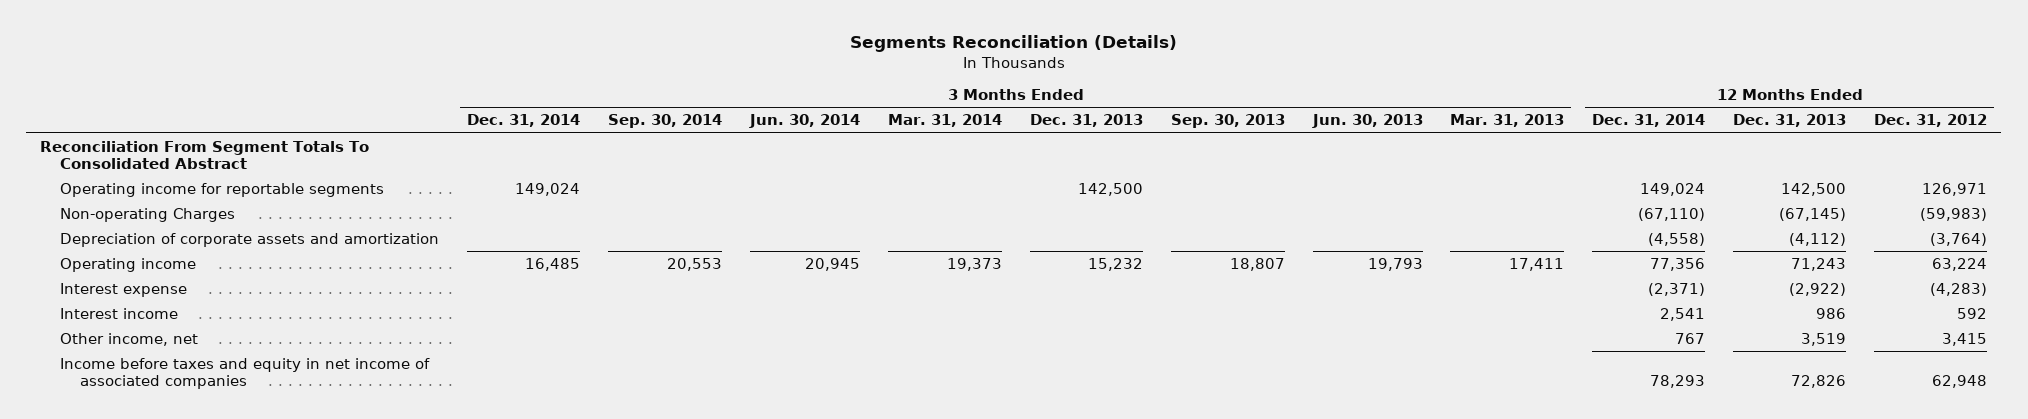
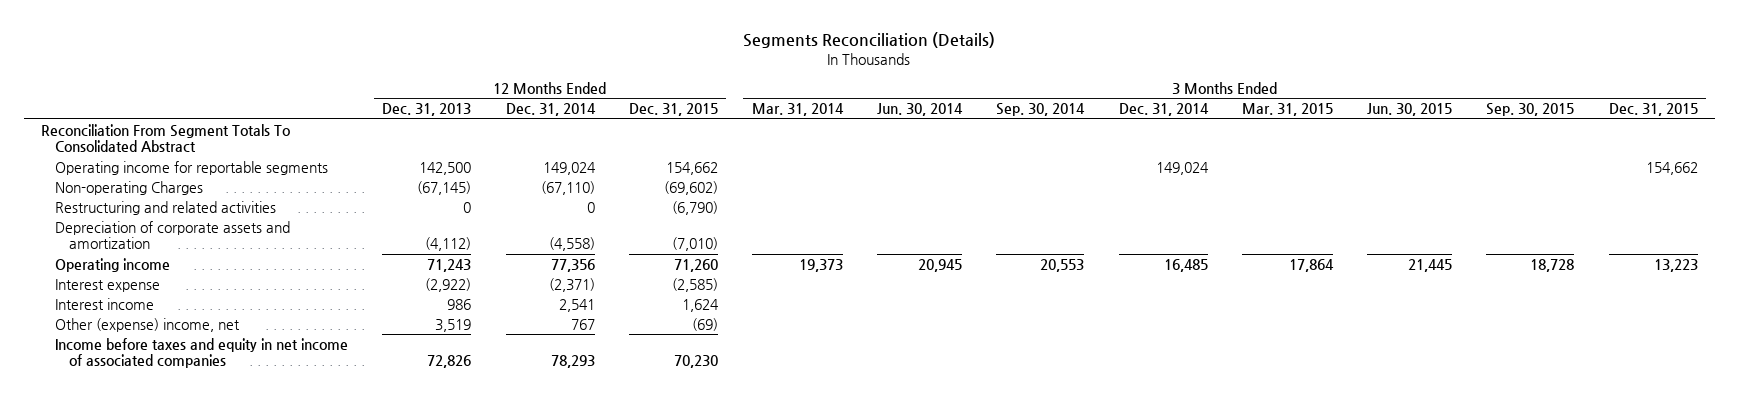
- | 3 Months Ended Dec. 31, 2014 | 3 Months Ended Sep. 30, 2014 | 3 Months Ended Jun. 30, 2014 | 3 Months Ended Mar. 31, 2014 | 3 Months Ended Dec. 31, 2013 | 3 Months Ended Sep. 30, 2013 | 3 Months Ended Jun. 30, 2013 | 3 Months Ended Mar. 31, 2013 | 12 Months Ended Dec. 31, 2014 | 12 Months Ended Dec. 31, 2013 | 12 Months Ended Dec. 31, 2012
+ | 12 Months Ended Dec. 31, 2013 | 12 Months Ended Dec. 31, 2014 | 12 Months Ended Dec. 31, 2015 | 3 Months Ended Mar. 31, 2014 | 3 Months Ended Jun. 30, 2014 | 3 Months Ended Sep. 30, 2014 | 3 Months Ended Dec. 31, 2014 | 3 Months Ended Mar. 31, 2015 | 3 Months Ended Jun. 30, 2015 | 3 Months Ended Sep. 30, 2015 | 3 Months Ended Dec. 31, 2015
+ Restructuring and related activities | 0 | 0 | (6,790) | | | | | | | |
- Other income, net | | | | | | | | | 767 | 3,519 | 3,415
+ Other (expense) income, net | 3,519 | 767 | (69) | | | | | | | |

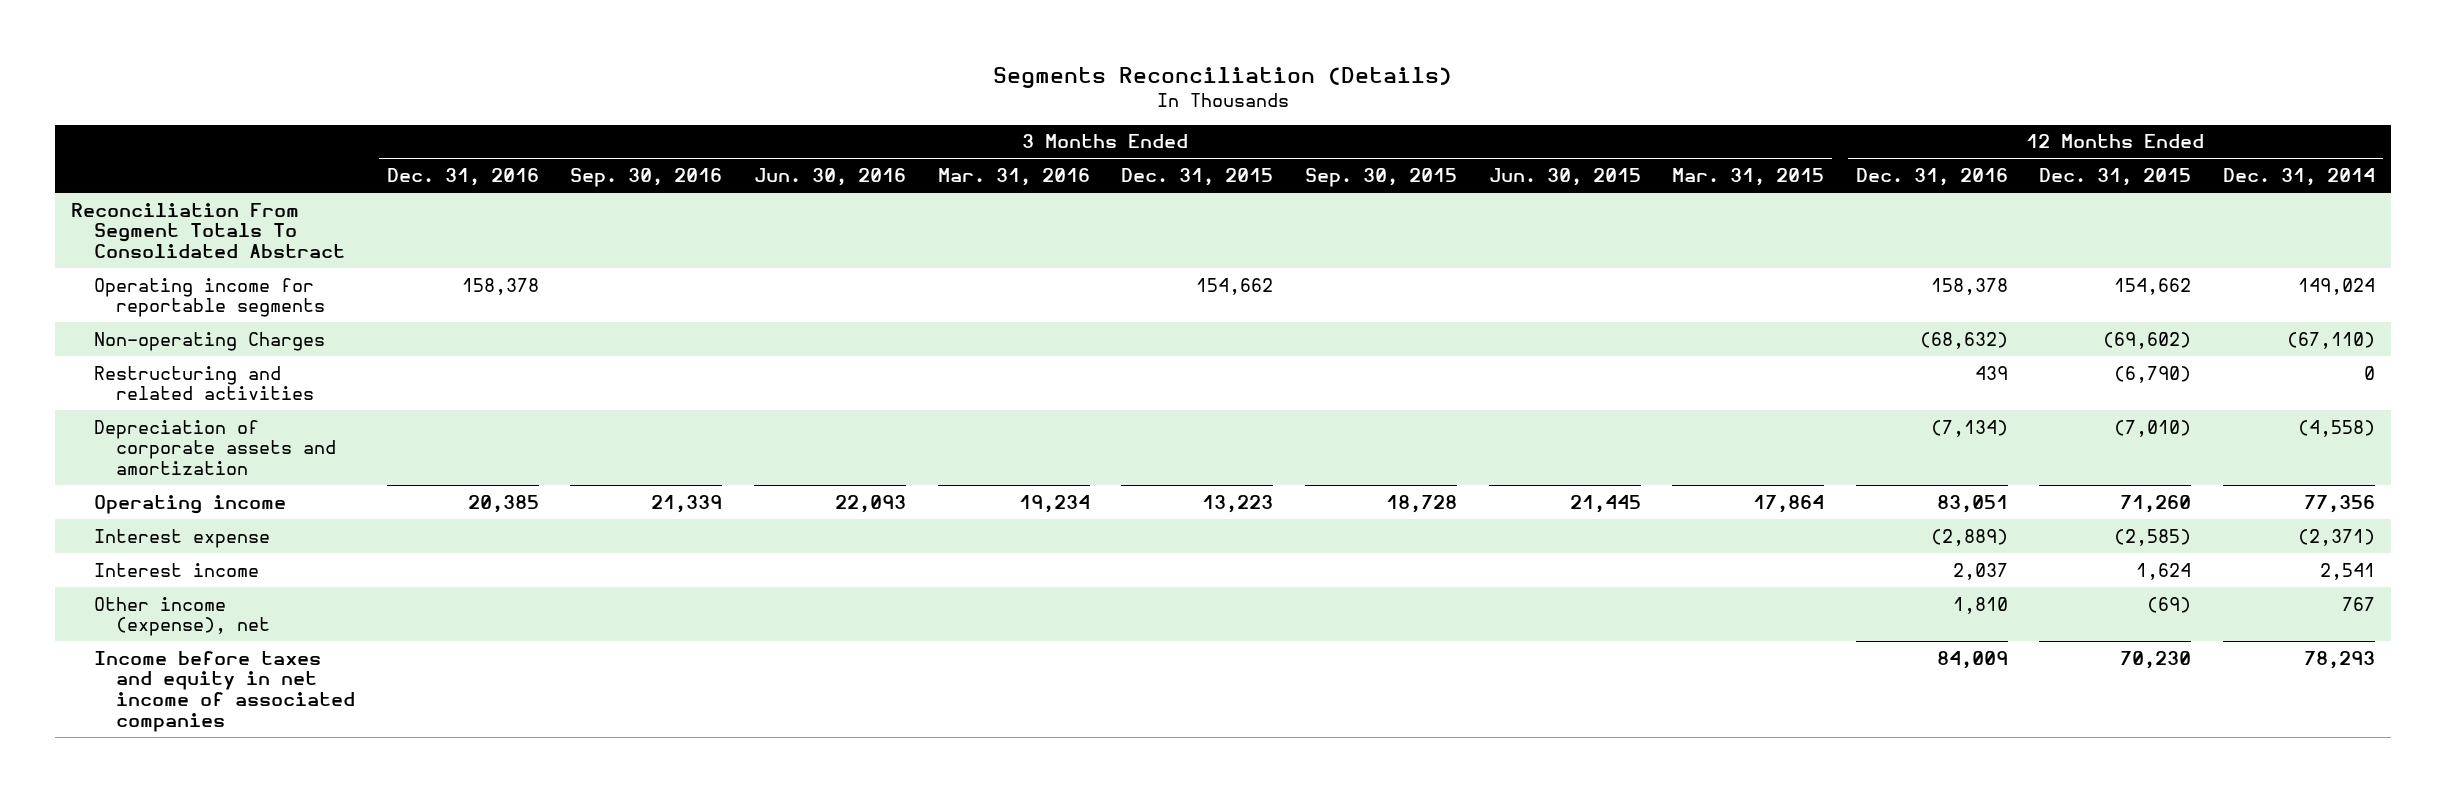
- | 12 Months Ended Dec. 31, 2013 | 12 Months Ended Dec. 31, 2014 | 12 Months Ended Dec. 31, 2015 | 3 Months Ended Mar. 31, 2014 | 3 Months Ended Jun. 30, 2014 | 3 Months Ended Sep. 30, 2014 | 3 Months Ended Dec. 31, 2014 | 3 Months Ended Mar. 31, 2015 | 3 Months Ended Jun. 30, 2015 | 3 Months Ended Sep. 30, 2015 | 3 Months Ended Dec. 31, 2015
+ | 3 Months Ended Dec. 31, 2016 | 3 Months Ended Sep. 30, 2016 | 3 Months Ended Jun. 30, 2016 | 3 Months Ended Mar. 31, 2016 | 3 Months Ended Dec. 31, 2015 | 3 Months Ended Sep. 30, 2015 | 3 Months Ended Jun. 30, 2015 | 3 Months Ended Mar. 31, 2015 | 12 Months Ended Dec. 31, 2016 | 12 Months Ended Dec. 31, 2015 | 12 Months Ended Dec. 31, 2014
- Other (expense) income, net | 3,519 | 767 | (69) | | | | | | | |
+ Other income (expense), net | | | | | | | | | 1,810 | (69) | 767

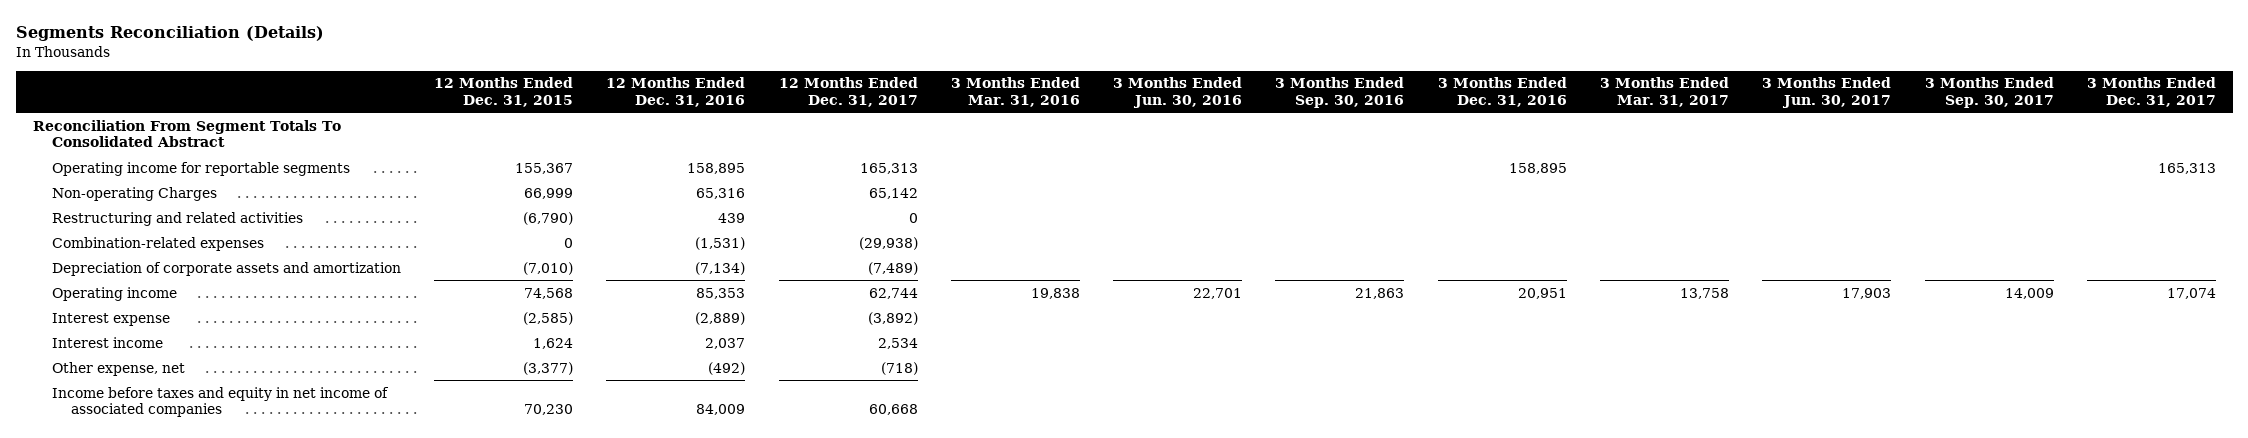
- | 3 Months Ended Dec. 31, 2016 | 3 Months Ended Sep. 30, 2016 | 3 Months Ended Jun. 30, 2016 | 3 Months Ended Mar. 31, 2016 | 3 Months Ended Dec. 31, 2015 | 3 Months Ended Sep. 30, 2015 | 3 Months Ended Jun. 30, 2015 | 3 Months Ended Mar. 31, 2015 | 12 Months Ended Dec. 31, 2016 | 12 Months Ended Dec. 31, 2015 | 12 Months Ended Dec. 31, 2014
+ | 12 Months Ended Dec. 31, 2015 | 12 Months Ended Dec. 31, 2016 | 12 Months Ended Dec. 31, 2017 | 3 Months Ended Mar. 31, 2016 | 3 Months Ended Jun. 30, 2016 | 3 Months Ended Sep. 30, 2016 | 3 Months Ended Dec. 31, 2016 | 3 Months Ended Mar. 31, 2017 | 3 Months Ended Jun. 30, 2017 | 3 Months Ended Sep. 30, 2017 | 3 Months Ended Dec. 31, 2017
- Operating income for reportable segments | 158,378 | | | | 154,662 | | | | 158,378 | 154,662 | 149,024
- Non-operating Charges | | | | | | | | | (68,632) | (69,602) | (67,110)
+ Operating income for reportable segments | 155,367 | 158,895 | 165,313 | | | | 158,895 | | | | 165,313
+ Non-operating Charges | 66,999 | 65,316 | 65,142 | | | | | | | |
+ Combination-related expenses | 0 | (1,531) | (29,938) | | | | | | | |
- Operating income | 20,385 | 21,339 | 22,093 | 19,234 | 13,223 | 18,728 | 21,445 | 17,864 | 83,051 | 71,260 | 77,356
+ Operating income | 74,568 | 85,353 | 62,744 | 19,838 | 22,701 | 21,863 | 20,951 | 13,758 | 17,903 | 14,009 | 17,074
- Other income (expense), net | | | | | | | | | 1,810 | (69) | 767
+ Other expense, net | (3,377) | (492) | (718) | | | | | | | |

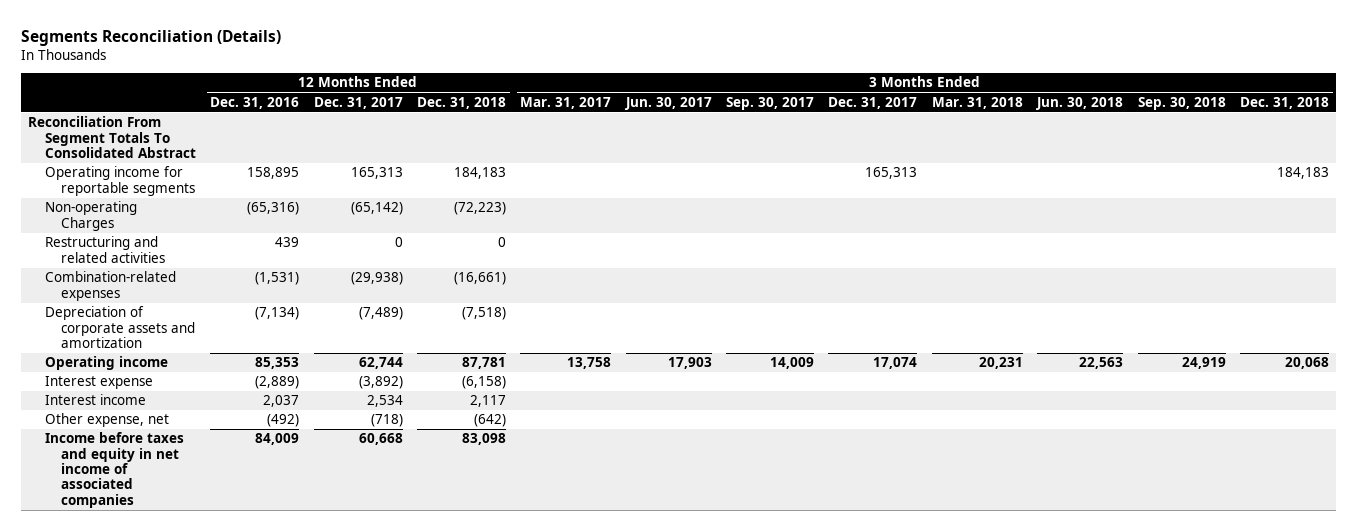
- | 12 Months Ended Dec. 31, 2015 | 12 Months Ended Dec. 31, 2016 | 12 Months Ended Dec. 31, 2017 | 3 Months Ended Mar. 31, 2016 | 3 Months Ended Jun. 30, 2016 | 3 Months Ended Sep. 30, 2016 | 3 Months Ended Dec. 31, 2016 | 3 Months Ended Mar. 31, 2017 | 3 Months Ended Jun. 30, 2017 | 3 Months Ended Sep. 30, 2017 | 3 Months Ended Dec. 31, 2017
+ | 12 Months Ended Dec. 31, 2016 | 12 Months Ended Dec. 31, 2017 | 12 Months Ended Dec. 31, 2018 | 3 Months Ended Mar. 31, 2017 | 3 Months Ended Jun. 30, 2017 | 3 Months Ended Sep. 30, 2017 | 3 Months Ended Dec. 31, 2017 | 3 Months Ended Mar. 31, 2018 | 3 Months Ended Jun. 30, 2018 | 3 Months Ended Sep. 30, 2018 | 3 Months Ended Dec. 31, 2018
- Non-operating Charges | 66,999 | 65,316 | 65,142 | | | | | | | |
+ Non-operating Charges | (65,316) | (65,142) | (72,223) | | | | | | | |

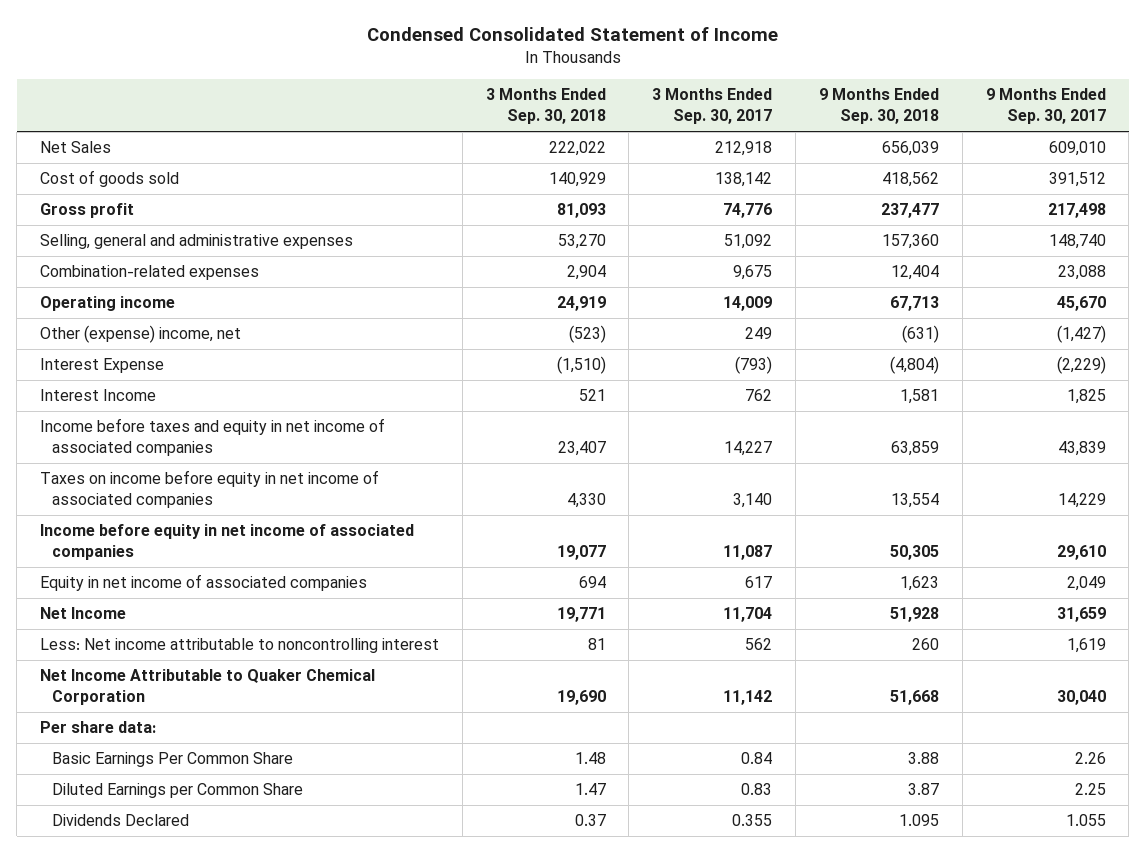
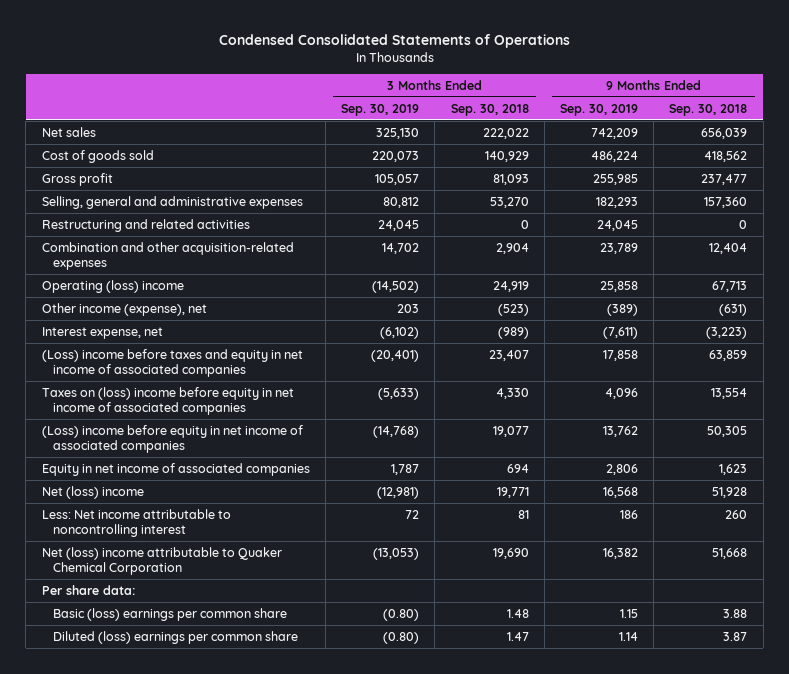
- Condensed Consolidated Statement of Income
+ Condensed Consolidated Statements of Operations
- | 3 Months Ended Sep. 30, 2018 | 3 Months Ended Sep. 30, 2017 | 9 Months Ended Sep. 30, 2018 | 9 Months Ended Sep. 30, 2017
+ | 3 Months Ended Sep. 30, 2019 | 3 Months Ended Sep. 30, 2018 | 9 Months Ended Sep. 30, 2019 | 9 Months Ended Sep. 30, 2018
- Net Sales | 222,022 | 212,918 | 656,039 | 609,010
+ Net sales | 325,130 | 222,022 | 742,209 | 656,039
- Combination-related expenses | 2,904 | 9,675 | 12,404 | 23,088
- Operating income | 24,919 | 14,009 | 67,713 | 45,670
- Other (expense) income, net | (523) | 249 | (631) | (1,427)
- Interest Expense | (1,510) | (793) | (4,804) | (2,229)
- Interest Income | 521 | 762 | 1,581 | 1,825
- Income before taxes and equity in net income of associated companies | 23,407 | 14,227 | 63,859 | 43,839
- Taxes on income before equity in net income of associated companies | 4,330 | 3,140 | 13,554 | 14,229
- Income before equity in net income of associated companies | 19,077 | 11,087 | 50,305 | 29,610
+ Restructuring and related activities | 24,045 | 0 | 24,045 | 0
+ Combination and other acquisition-related expenses | 14,702 | 2,904 | 23,789 | 12,404
+ Operating (loss) income | (14,502) | 24,919 | 25,858 | 67,713
+ Other income (expense), net | 203 | (523) | (389) | (631)
+ Interest expense, net | (6,102) | (989) | (7,611) | (3,223)
+ (Loss) income before taxes and equity in net income of associated companies | (20,401) | 23,407 | 17,858 | 63,859
+ Taxes on (loss) income before equity in net income of associated companies | (5,633) | 4,330 | 4,096 | 13,554
+ (Loss) income before equity in net income of associated companies | (14,768) | 19,077 | 13,762 | 50,305
- Net Income | 19,771 | 11,704 | 51,928 | 31,659
+ Net (loss) income | (12,981) | 19,771 | 16,568 | 51,928
- Net Income Attributable to Quaker Chemical Corporation | 19,690 | 11,142 | 51,668 | 30,040
+ Net (loss) income attributable to Quaker Chemical Corporation | (13,053) | 19,690 | 16,382 | 51,668
- Basic Earnings Per Common Share | 1.48 | 0.84 | 3.88 | 2.26
- Diluted Earnings per Common Share | 1.47 | 0.83 | 3.87 | 2.25
- Dividends Declared | 0.37 | 0.355 | 1.095 | 1.055
+ Basic (loss) earnings per common share | (0.80) | 1.48 | 1.15 | 3.88
+ Diluted (loss) earnings per common share | (0.80) | 1.47 | 1.14 | 3.87

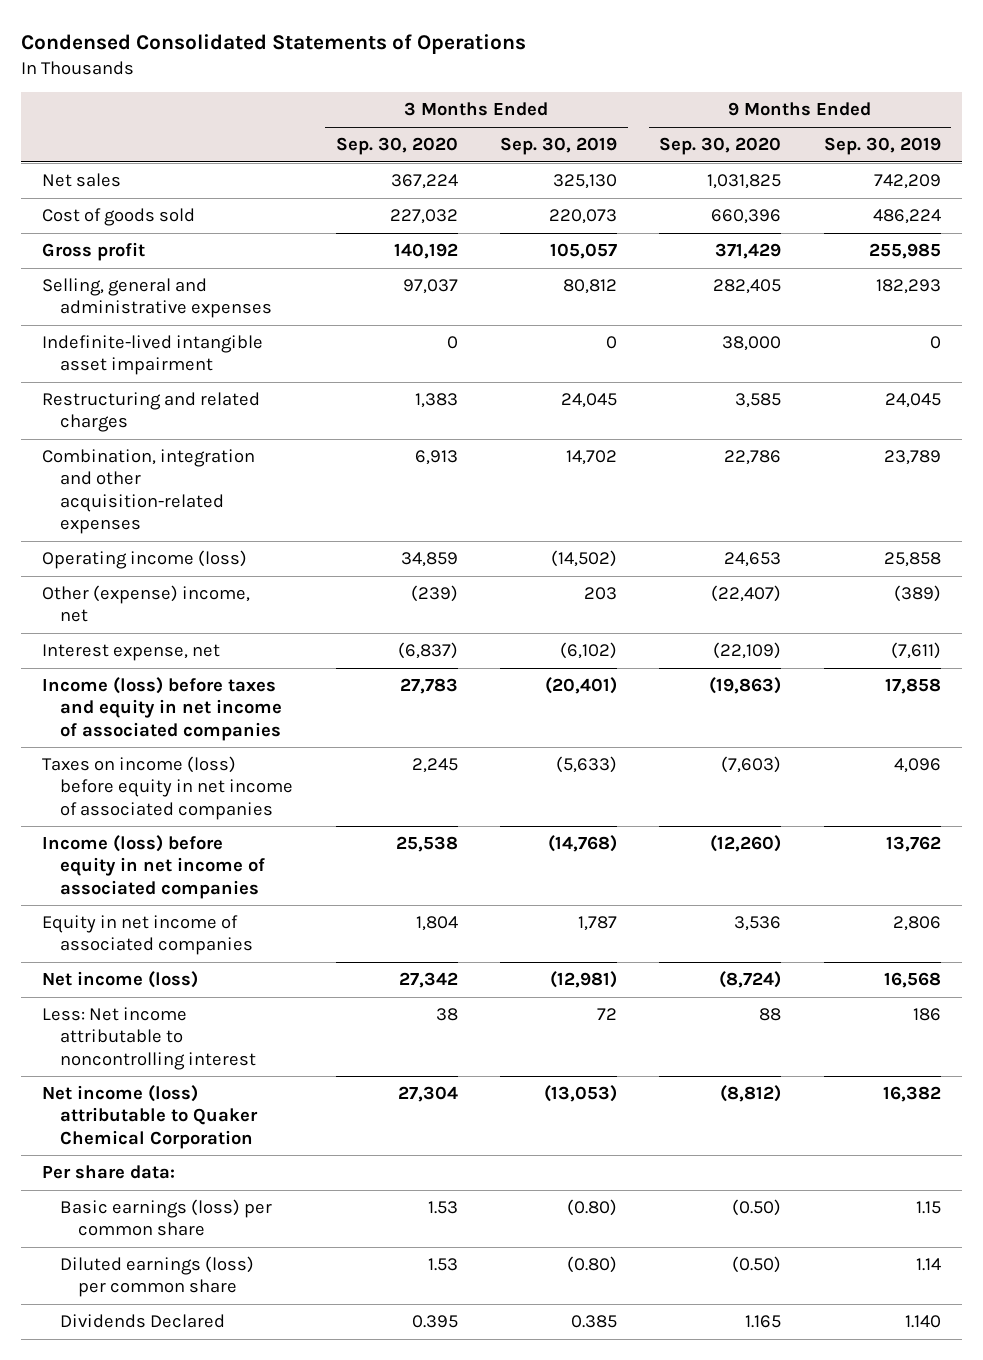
- | 3 Months Ended Sep. 30, 2019 | 3 Months Ended Sep. 30, 2018 | 9 Months Ended Sep. 30, 2019 | 9 Months Ended Sep. 30, 2018
+ | 3 Months Ended Sep. 30, 2020 | 3 Months Ended Sep. 30, 2019 | 9 Months Ended Sep. 30, 2020 | 9 Months Ended Sep. 30, 2019
- Restructuring and related activities | 24,045 | 0 | 24,045 | 0
- Combination and other acquisition-related expenses | 14,702 | 2,904 | 23,789 | 12,404
- Operating (loss) income | (14,502) | 24,919 | 25,858 | 67,713
- Other income (expense), net | 203 | (523) | (389) | (631)
+ Indefinite-lived intangible asset impairment | 0 | 0 | 38,000 | 0
+ Restructuring and related charges | 1,383 | 24,045 | 3,585 | 24,045
+ Combination, integration and other acquisition-related expenses | 6,913 | 14,702 | 22,786 | 23,789
+ Operating income (loss) | 34,859 | (14,502) | 24,653 | 25,858
+ Other (expense) income, net | (239) | 203 | (22,407) | (389)
- (Loss) income before taxes and equity in net income of associated companies | (20,401) | 23,407 | 17,858 | 63,859
- Taxes on (loss) income before equity in net income of associated companies | (5,633) | 4,330 | 4,096 | 13,554
- (Loss) income before equity in net income of associated companies | (14,768) | 19,077 | 13,762 | 50,305
+ Income (loss) before taxes and equity in net income of associated companies | 27,783 | (20,401) | (19,863) | 17,858
+ Taxes on income (loss) before equity in net income of associated companies | 2,245 | (5,633) | (7,603) | 4,096
+ Income (loss) before equity in net income of associated companies | 25,538 | (14,768) | (12,260) | 13,762
- Net (loss) income | (12,981) | 19,771 | 16,568 | 51,928
+ Net income (loss) | 27,342 | (12,981) | (8,724) | 16,568
- Net (loss) income attributable to Quaker Chemical Corporation | (13,053) | 19,690 | 16,382 | 51,668
+ Net income (loss) attributable to Quaker Chemical Corporation | 27,304 | (13,053) | (8,812) | 16,382
- Basic (loss) earnings per common share | (0.80) | 1.48 | 1.15 | 3.88
- Diluted (loss) earnings per common share | (0.80) | 1.47 | 1.14 | 3.87
+ Basic earnings (loss) per common share | 1.53 | (0.80) | (0.50) | 1.15
+ Diluted earnings (loss) per common share | 1.53 | (0.80) | (0.50) | 1.14
+ Dividends Declared | 0.395 | 0.385 | 1.165 | 1.140

